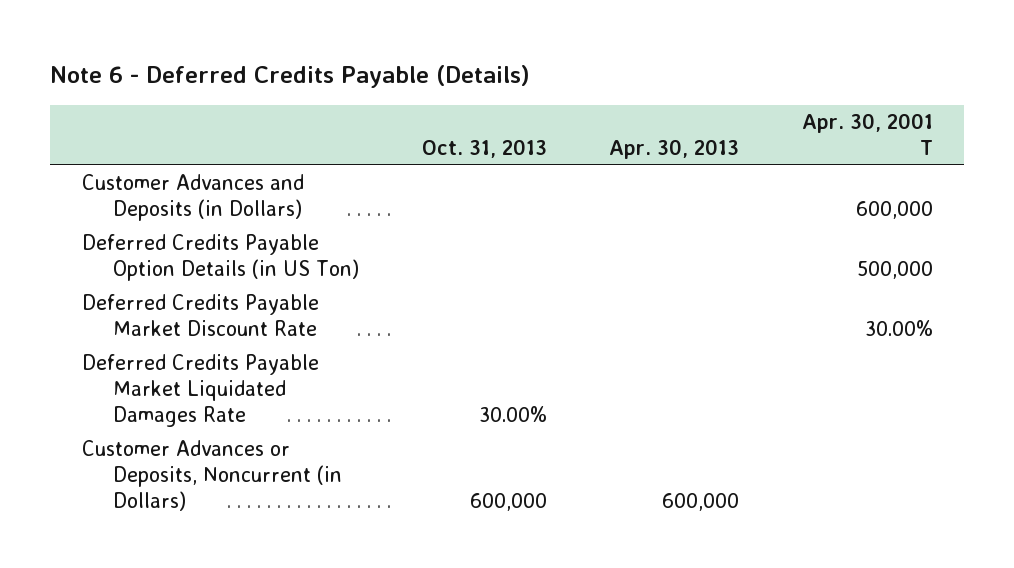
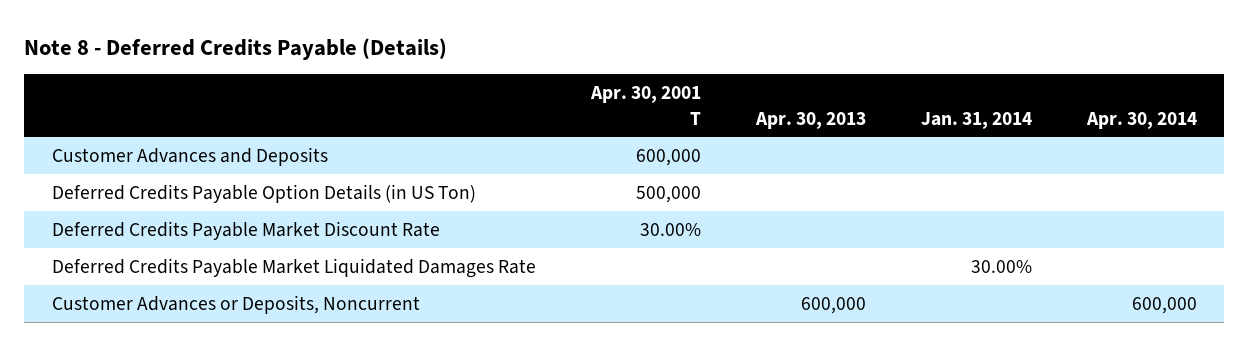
- Note 6 - Deferred Credits Payable (Details)
+ Note 8 - Deferred Credits Payable (Details)
- | Oct. 31, 2013 | Apr. 30, 2013 | Apr. 30, 2001 T
+ | Apr. 30, 2001 T | Apr. 30, 2013 | Jan. 31, 2014 | Apr. 30, 2014
- Customer Advances and Deposits (in Dollars) | | | 600,000
+ Customer Advances and Deposits | 600,000 | | |
- Customer Advances or Deposits, Noncurrent (in Dollars) | 600,000 | 600,000 |
+ Customer Advances or Deposits, Noncurrent | | 600,000 | | 600,000

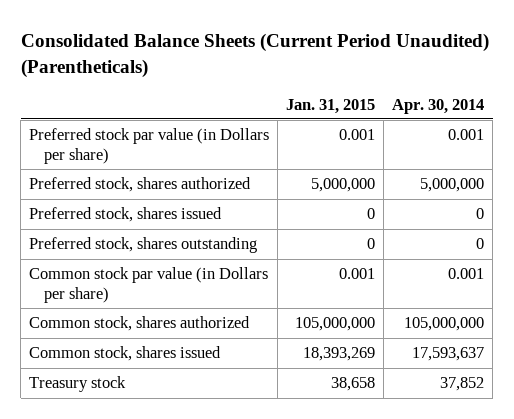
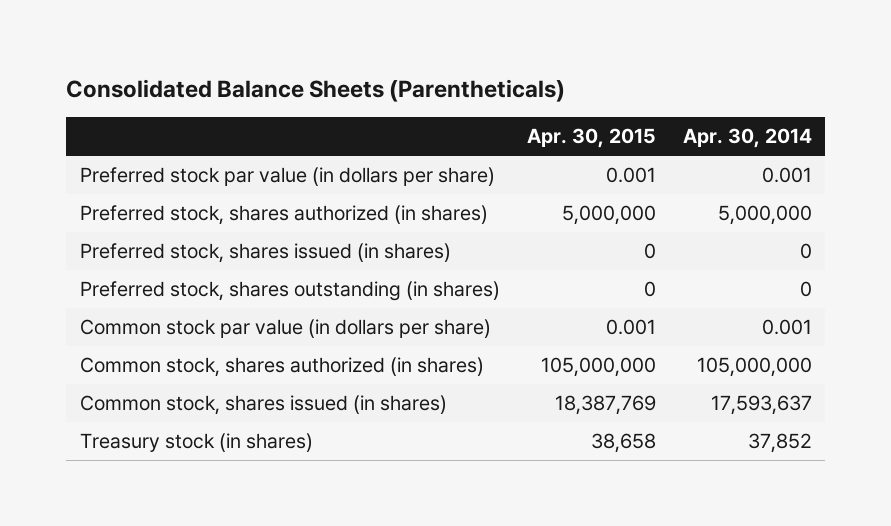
- Consolidated Balance Sheets (Current Period Unaudited) (Parentheticals)
+ Consolidated Balance Sheets (Parentheticals)
- | Jan. 31, 2015 | Apr. 30, 2014
+ | Apr. 30, 2015 | Apr. 30, 2014
- Preferred stock par value (in Dollars per share) | 0.001 | 0.001
- Preferred stock, shares authorized | 5,000,000 | 5,000,000
- Preferred stock, shares issued | 0 | 0
- Preferred stock, shares outstanding | 0 | 0
- Common stock par value (in Dollars per share) | 0.001 | 0.001
- Common stock, shares authorized | 105,000,000 | 105,000,000
- Common stock, shares issued | 18,393,269 | 17,593,637
- Treasury stock | 38,658 | 37,852
+ Preferred stock par value (in dollars per share) | 0.001 | 0.001
+ Preferred stock, shares authorized (in shares) | 5,000,000 | 5,000,000
+ Preferred stock, shares issued (in shares) | 0 | 0
+ Preferred stock, shares outstanding (in shares) | 0 | 0
+ Common stock par value (in dollars per share) | 0.001 | 0.001
+ Common stock, shares authorized (in shares) | 105,000,000 | 105,000,000
+ Common stock, shares issued (in shares) | 18,387,769 | 17,593,637
+ Treasury stock (in shares) | 38,658 | 37,852

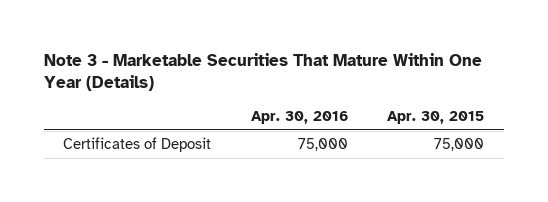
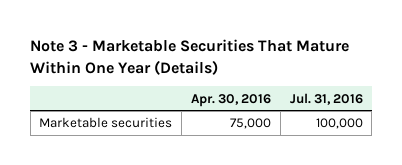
- | Apr. 30, 2016 | Apr. 30, 2015
+ | Apr. 30, 2016 | Jul. 31, 2016
- Certificates of Deposit | 75,000 | 75,000
+ Marketable securities | 75,000 | 100,000

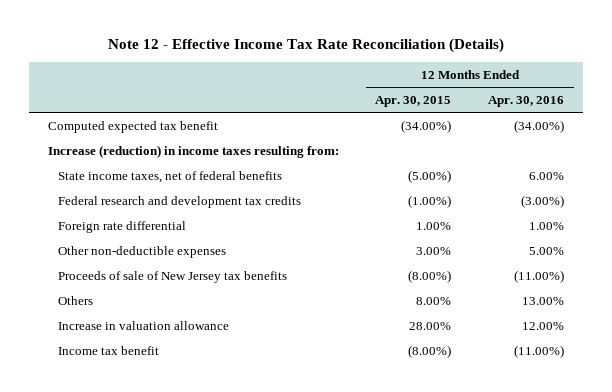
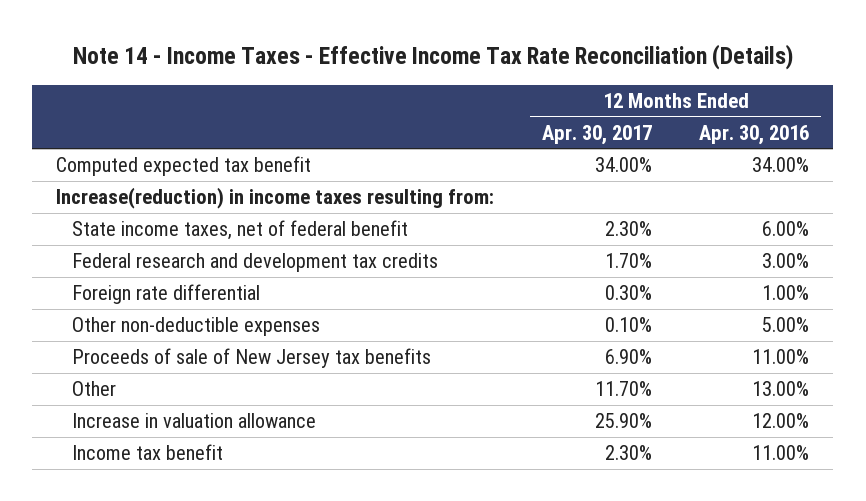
- Note 12 - Effective Income Tax Rate Reconciliation (Details)
+ Note 14 - Income Taxes - Effective Income Tax Rate Reconciliation (Details)
- | 12 Months Ended Apr. 30, 2015 | 12 Months Ended Apr. 30, 2016
+ | 12 Months Ended Apr. 30, 2017 | 12 Months Ended Apr. 30, 2016
- Computed expected tax benefit | (34.00%) | (34.00%)
- Increase (reduction) in income taxes resulting from:
- State income taxes, net of federal benefits | (5.00%) | 6.00%
- Federal research and development tax credits | (1.00%) | (3.00%)
+ Computed expected tax benefit | 34.00% | 34.00%
+ Increase(reduction) in income taxes resulting from:
+ State income taxes, net of federal benefit | 2.30% | 6.00%
+ Federal research and development tax credits | 1.70% | 3.00%
- Proceeds of sale of New Jersey tax benefits | (8.00%) | (11.00%)
- Others | 8.00% | 13.00%
+ Proceeds of sale of New Jersey tax benefits | 6.90% | 11.00%
+ Other | 11.70% | 13.00%
- Income tax benefit | (8.00%) | (11.00%)
+ Income tax benefit | 2.30% | 11.00%

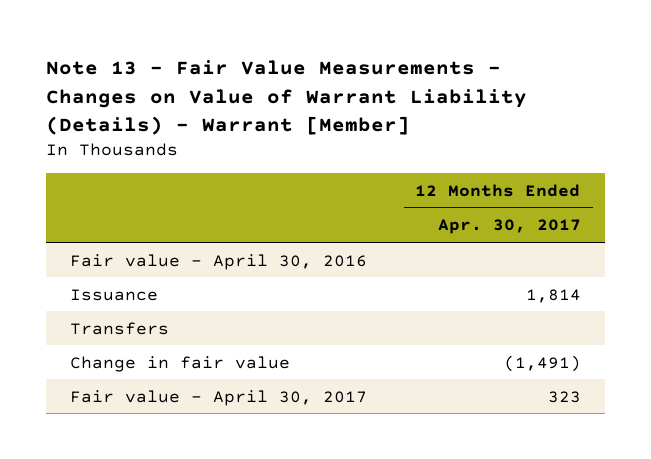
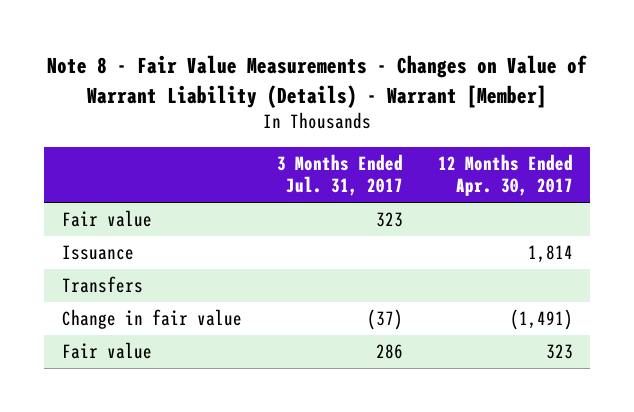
- Note 13 - Fair Value Measurements - Changes on Value of Warrant Liability (Details) - Warrant [Member]
+ Note 8 - Fair Value Measurements - Changes on Value of Warrant Liability (Details) - Warrant [Member]
- | 12 Months Ended Apr. 30, 2017
+ | 3 Months Ended Jul. 31, 2017 | 12 Months Ended Apr. 30, 2017
- Fair value - April 30, 2016
+ Fair value | 323 |
- Fair value - April 30, 2017 | 323
+ Fair value | 286 | 323

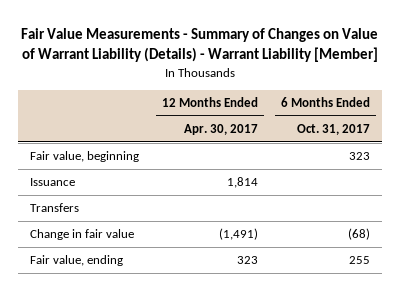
- Note 8 - Fair Value Measurements - Changes on Value of Warrant Liability (Details) - Warrant [Member]
+ Fair Value Measurements - Summary of Changes on Value of Warrant Liability (Details) - Warrant Liability [Member]
- | 3 Months Ended Jul. 31, 2017 | 12 Months Ended Apr. 30, 2017
+ | 12 Months Ended Apr. 30, 2017 | 6 Months Ended Oct. 31, 2017
- Fair value | 323 |
+ Fair value, beginning | | 323
- Fair value | 286 | 323
+ Fair value, ending | 323 | 255

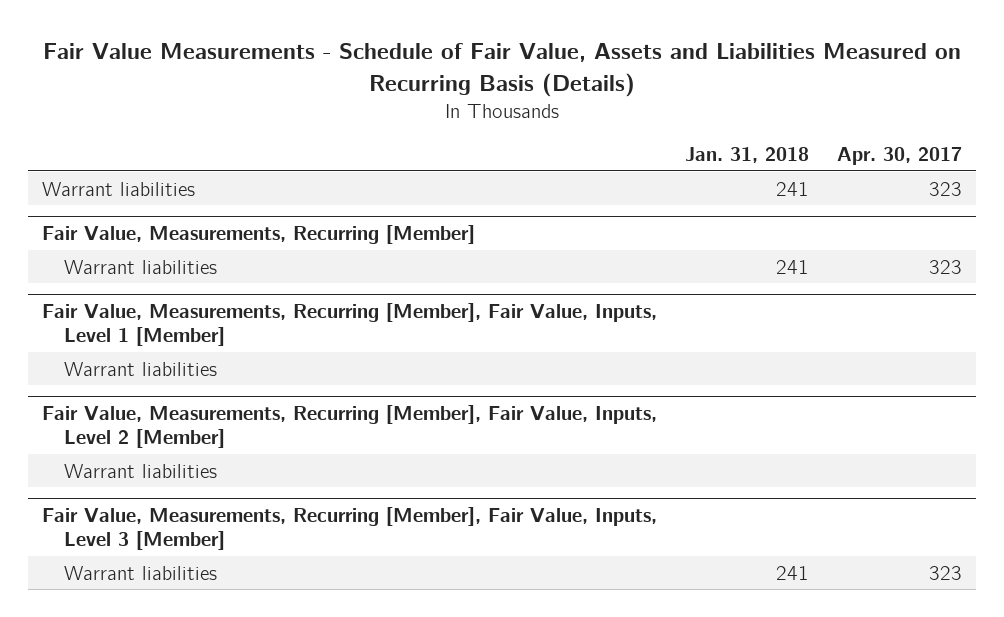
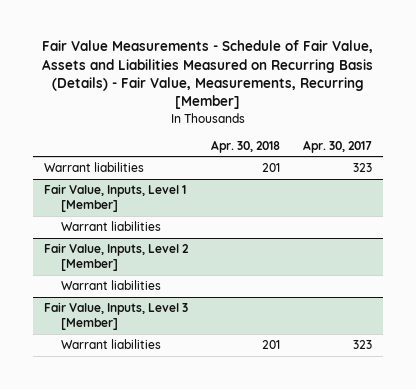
- Fair Value Measurements - Schedule of Fair Value, Assets and Liabilities Measured on Recurring Basis (Details)
+ Fair Value Measurements - Schedule of Fair Value, Assets and Liabilities Measured on Recurring Basis (Details) - Fair Value, Measurements, Recurring [Member]
- | Jan. 31, 2018 | Apr. 30, 2017
+ | Apr. 30, 2018 | Apr. 30, 2017
- Fair Value, Measurements, Recurring [Member]
- Warrant liabilities | 241 | 323
- Fair Value, Measurements, Recurring [Member], Fair Value, Inputs, Level 1 [Member]
+ Fair Value, Inputs, Level 1 [Member]
- Fair Value, Measurements, Recurring [Member], Fair Value, Inputs, Level 2 [Member]
+ Fair Value, Inputs, Level 2 [Member]
- Fair Value, Measurements, Recurring [Member], Fair Value, Inputs, Level 3 [Member]
+ Fair Value, Inputs, Level 3 [Member]

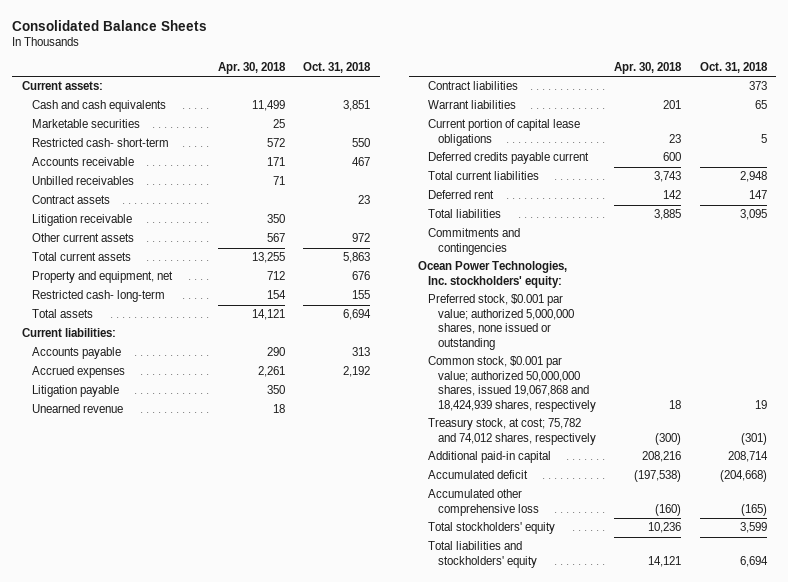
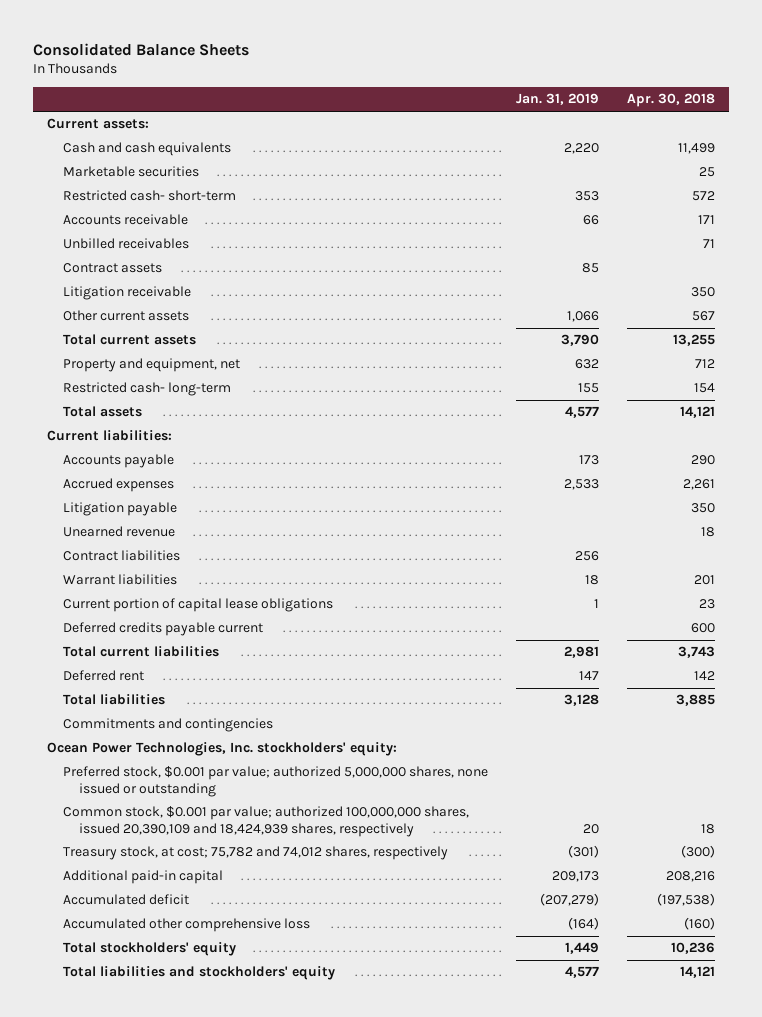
- | Apr. 30, 2018 | Oct. 31, 2018
+ | Jan. 31, 2019 | Apr. 30, 2018
- Common stock, $0.001 par value; authorized 50,000,000 shares, issued 19,067,868 and 18,424,939 shares, respectively | 18 | 19
+ Common stock, $0.001 par value; authorized 100,000,000 shares, issued 20,390,109 and 18,424,939 shares, respectively | 20 | 18

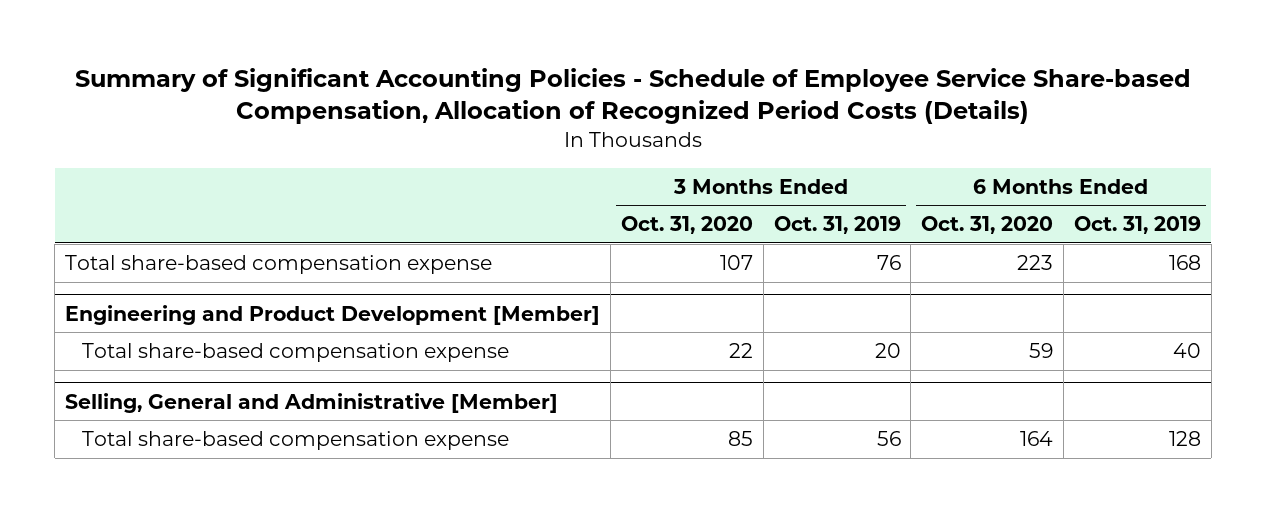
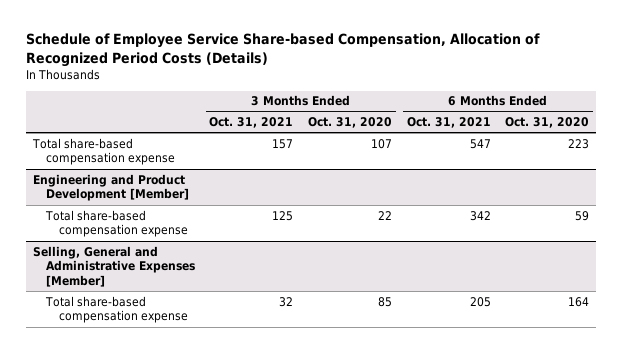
- Summary of Significant Accounting Policies - Schedule of Employee Service Share-based Compensation, Allocation of Recognized Period Costs (Details)
+ Schedule of Employee Service Share-based Compensation, Allocation of Recognized Period Costs (Details)
- | 3 Months Ended Oct. 31, 2020 | 3 Months Ended Oct. 31, 2019 | 6 Months Ended Oct. 31, 2020 | 6 Months Ended Oct. 31, 2019
+ | 3 Months Ended Oct. 31, 2021 | 3 Months Ended Oct. 31, 2020 | 6 Months Ended Oct. 31, 2021 | 6 Months Ended Oct. 31, 2020
- Selling, General and Administrative [Member]
+ Selling, General and Administrative Expenses [Member]

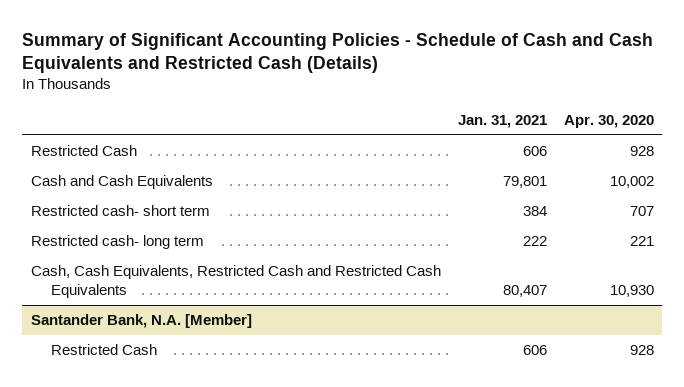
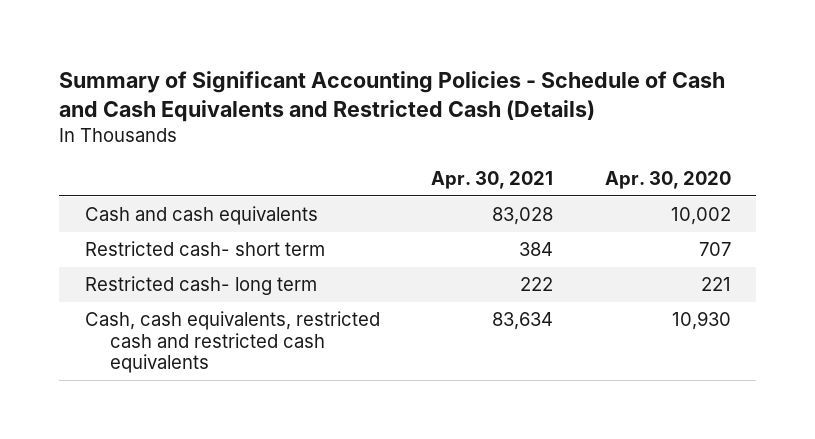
- | Jan. 31, 2021 | Apr. 30, 2020
+ | Apr. 30, 2021 | Apr. 30, 2020
- Restricted Cash | 606 | 928
- Cash and Cash Equivalents | 79,801 | 10,002
+ Cash and cash equivalents | 83,028 | 10,002
- Cash, Cash Equivalents, Restricted Cash and Restricted Cash Equivalents | 80,407 | 10,930
- Santander Bank, N.A. [Member]
- Restricted Cash | 606 | 928
+ Cash, cash equivalents, restricted cash and restricted cash equivalents | 83,634 | 10,930

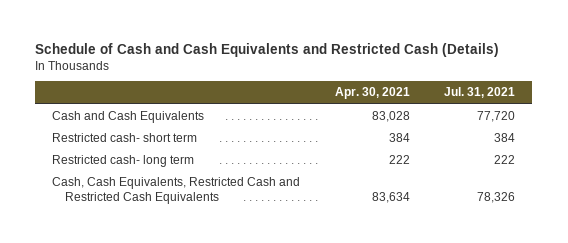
- Summary of Significant Accounting Policies - Schedule of Cash and Cash Equivalents and Restricted Cash (Details)
+ Schedule of Cash and Cash Equivalents and Restricted Cash (Details)
- | Apr. 30, 2021 | Apr. 30, 2020
+ | Apr. 30, 2021 | Jul. 31, 2021
- Cash and cash equivalents | 83,028 | 10,002
+ Cash and Cash Equivalents | 83,028 | 77,720
- Cash, cash equivalents, restricted cash and restricted cash equivalents | 83,634 | 10,930
+ Cash, Cash Equivalents, Restricted Cash and Restricted Cash Equivalents | 83,634 | 78,326

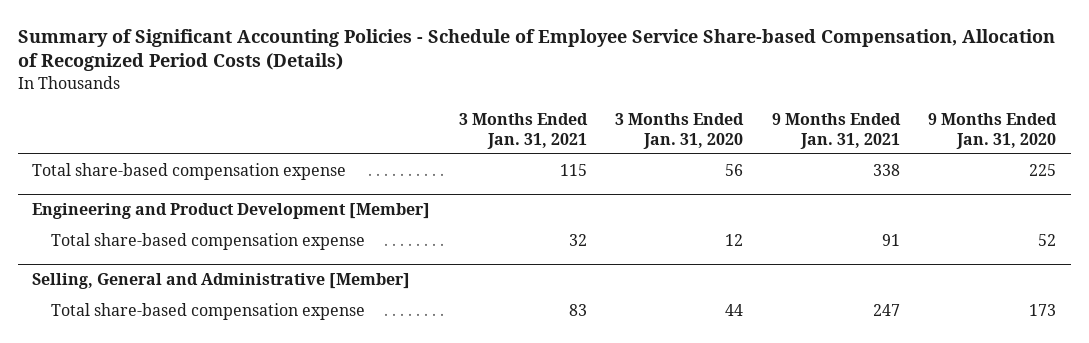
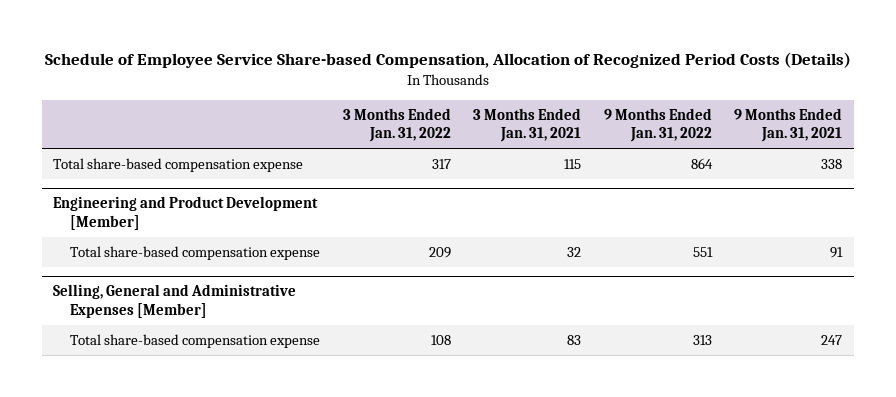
- Summary of Significant Accounting Policies - Schedule of Employee Service Share-based Compensation, Allocation of Recognized Period Costs (Details)
+ Schedule of Employee Service Share-based Compensation, Allocation of Recognized Period Costs (Details)
- | 3 Months Ended Jan. 31, 2021 | 3 Months Ended Jan. 31, 2020 | 9 Months Ended Jan. 31, 2021 | 9 Months Ended Jan. 31, 2020
+ | 3 Months Ended Jan. 31, 2022 | 3 Months Ended Jan. 31, 2021 | 9 Months Ended Jan. 31, 2022 | 9 Months Ended Jan. 31, 2021
- Selling, General and Administrative [Member]
+ Selling, General and Administrative Expenses [Member]

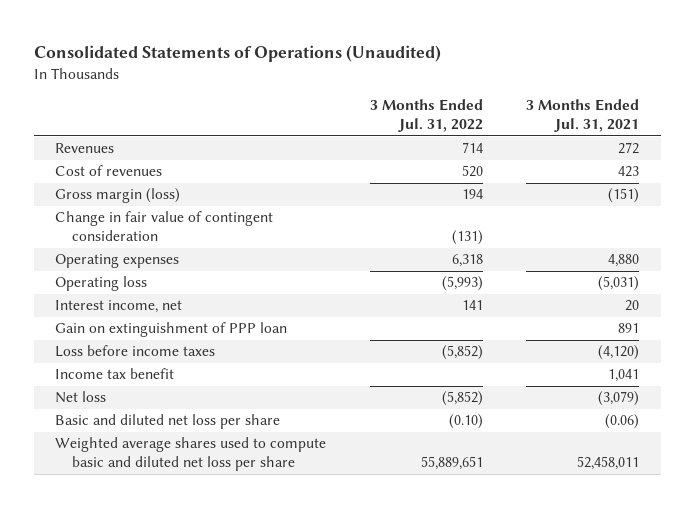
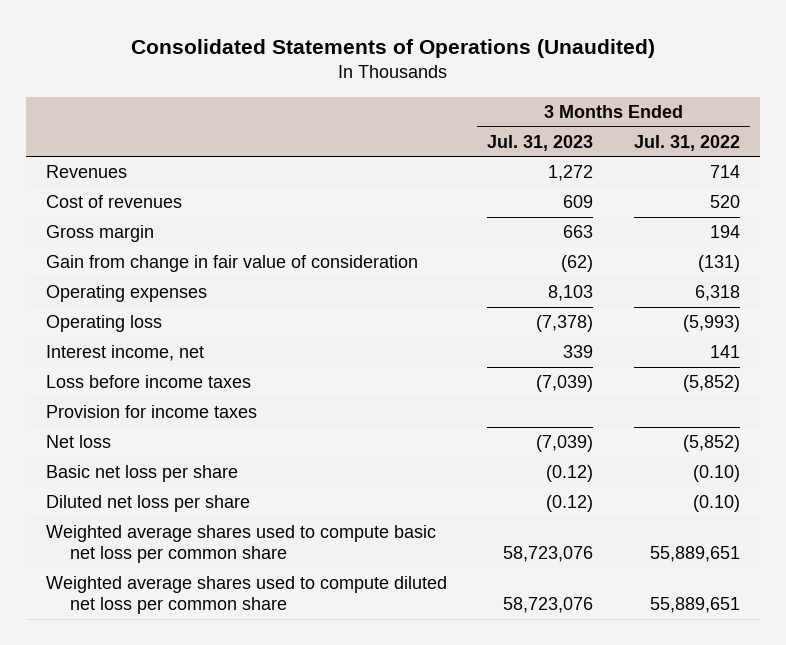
- | 3 Months Ended Jul. 31, 2022 | 3 Months Ended Jul. 31, 2021
+ | 3 Months Ended Jul. 31, 2023 | 3 Months Ended Jul. 31, 2022
- Gross margin (loss) | 194 | (151)
- Change in fair value of contingent consideration | (131) |
+ Gross margin | 663 | 194
+ Gain from change in fair value of consideration | (62) | (131)
- Gain on extinguishment of PPP loan | | 891
- Income tax benefit | | 1,041
+ Provision for income taxes
- Basic and diluted net loss per share | (0.10) | (0.06)
- Weighted average shares used to compute basic and diluted net loss per share | 55,889,651 | 52,458,011
+ Basic net loss per share | (0.12) | (0.10)
+ Diluted net loss per share | (0.12) | (0.10)
+ Weighted average shares used to compute basic net loss per common share | 58,723,076 | 55,889,651
+ Weighted average shares used to compute diluted net loss per common share | 58,723,076 | 55,889,651

